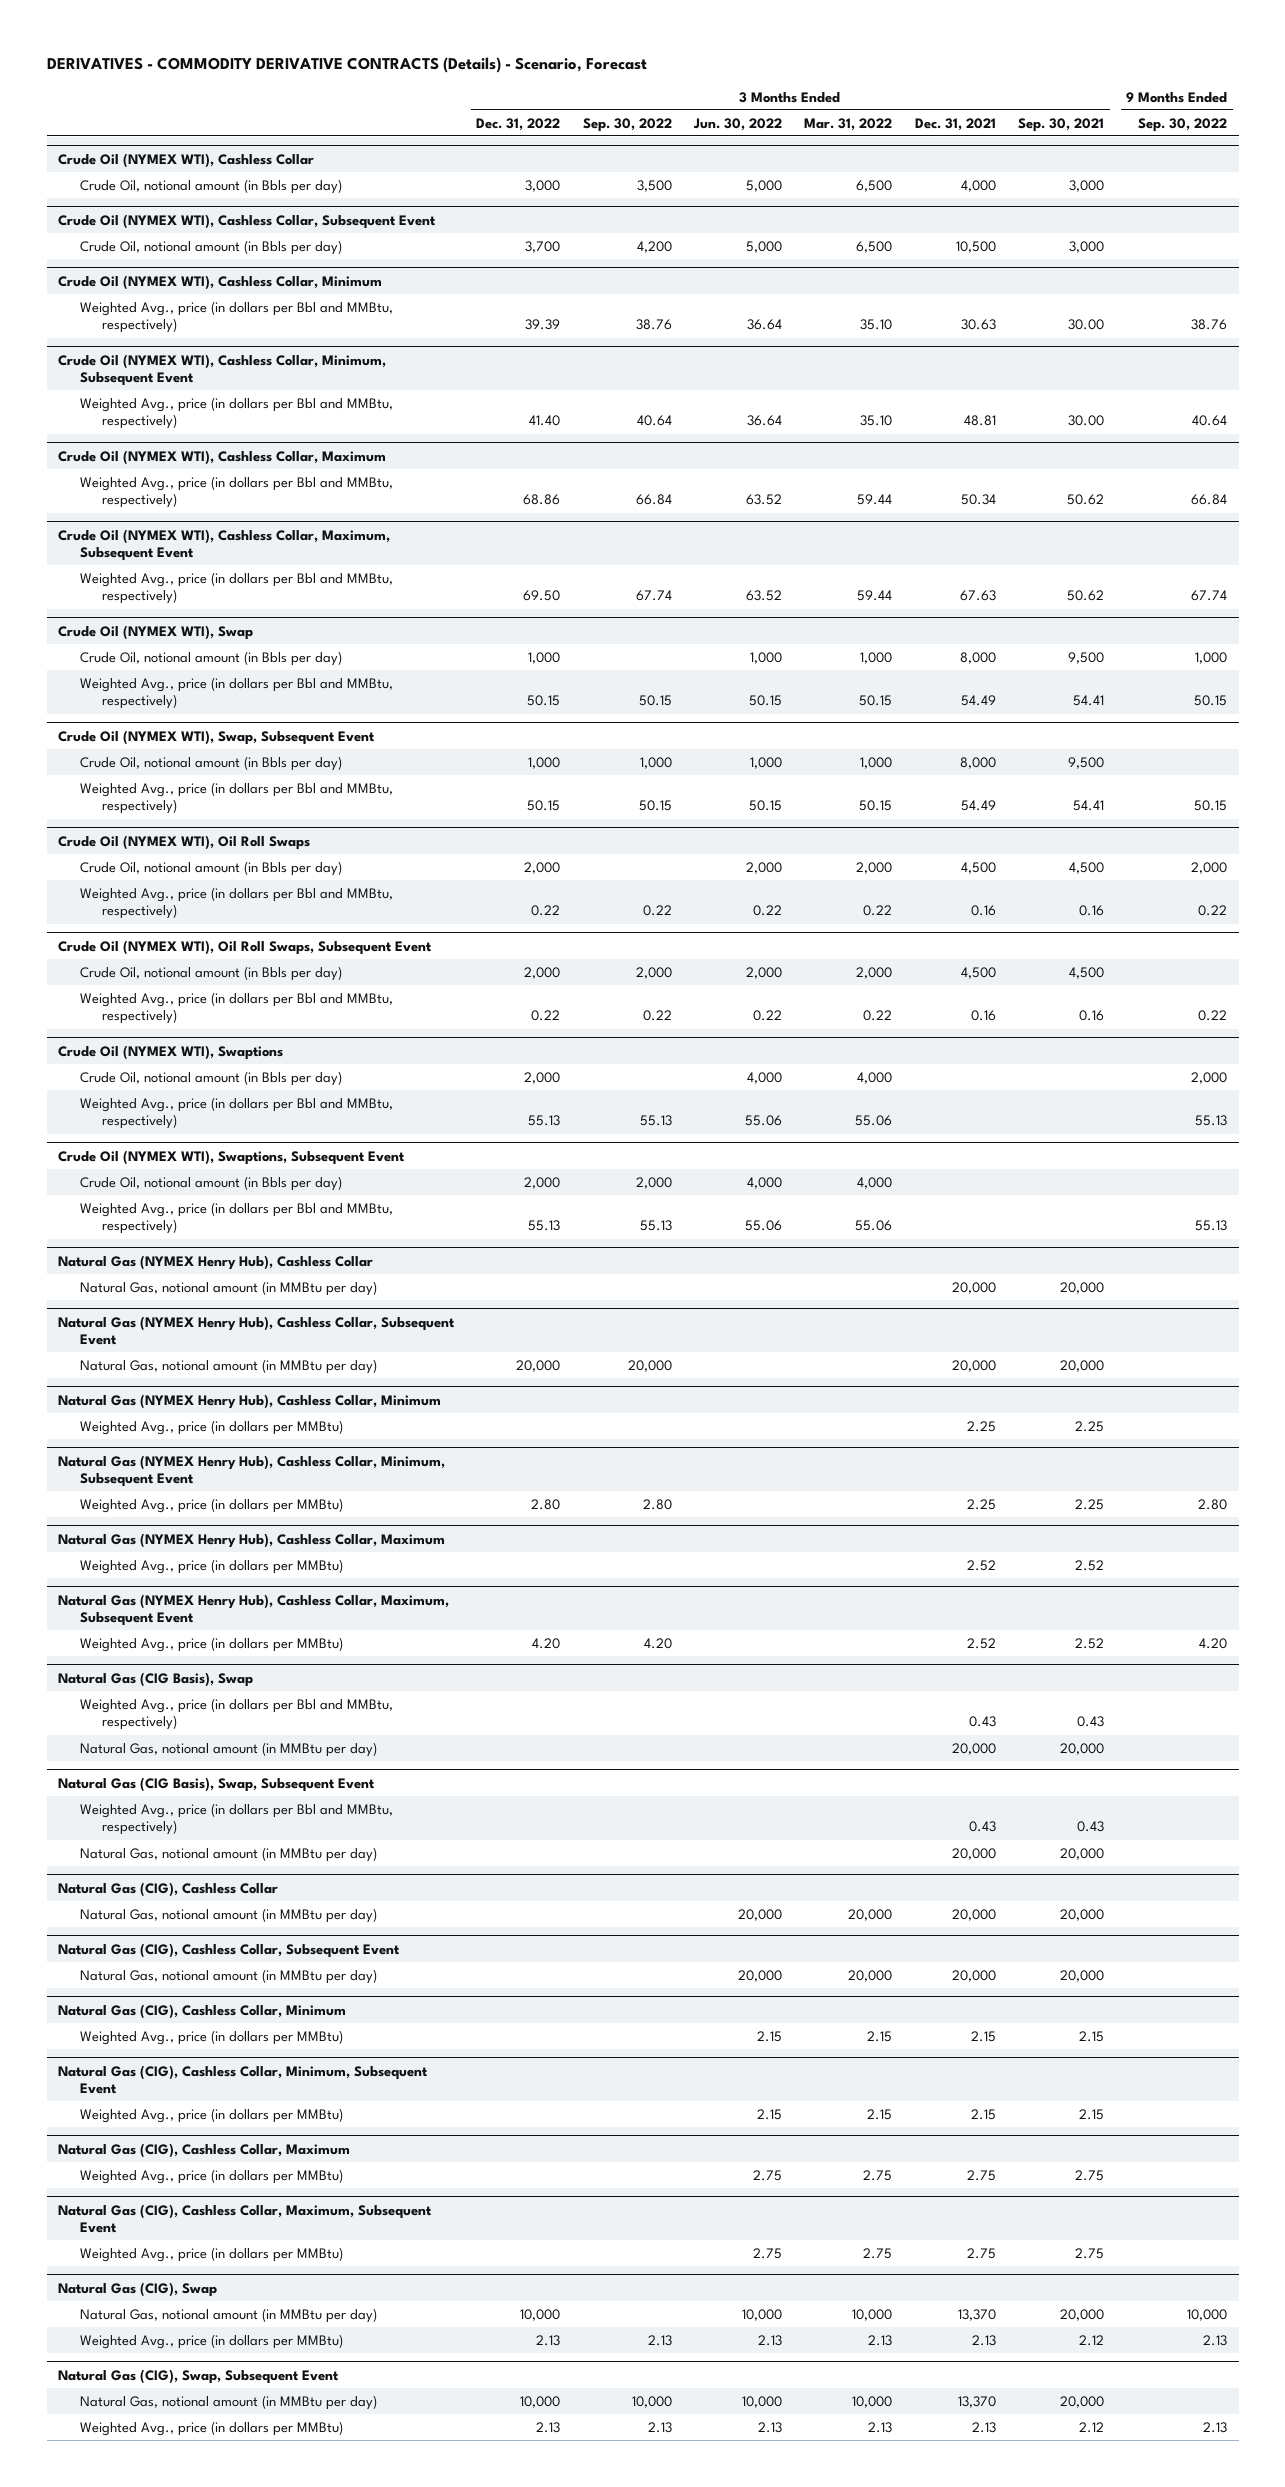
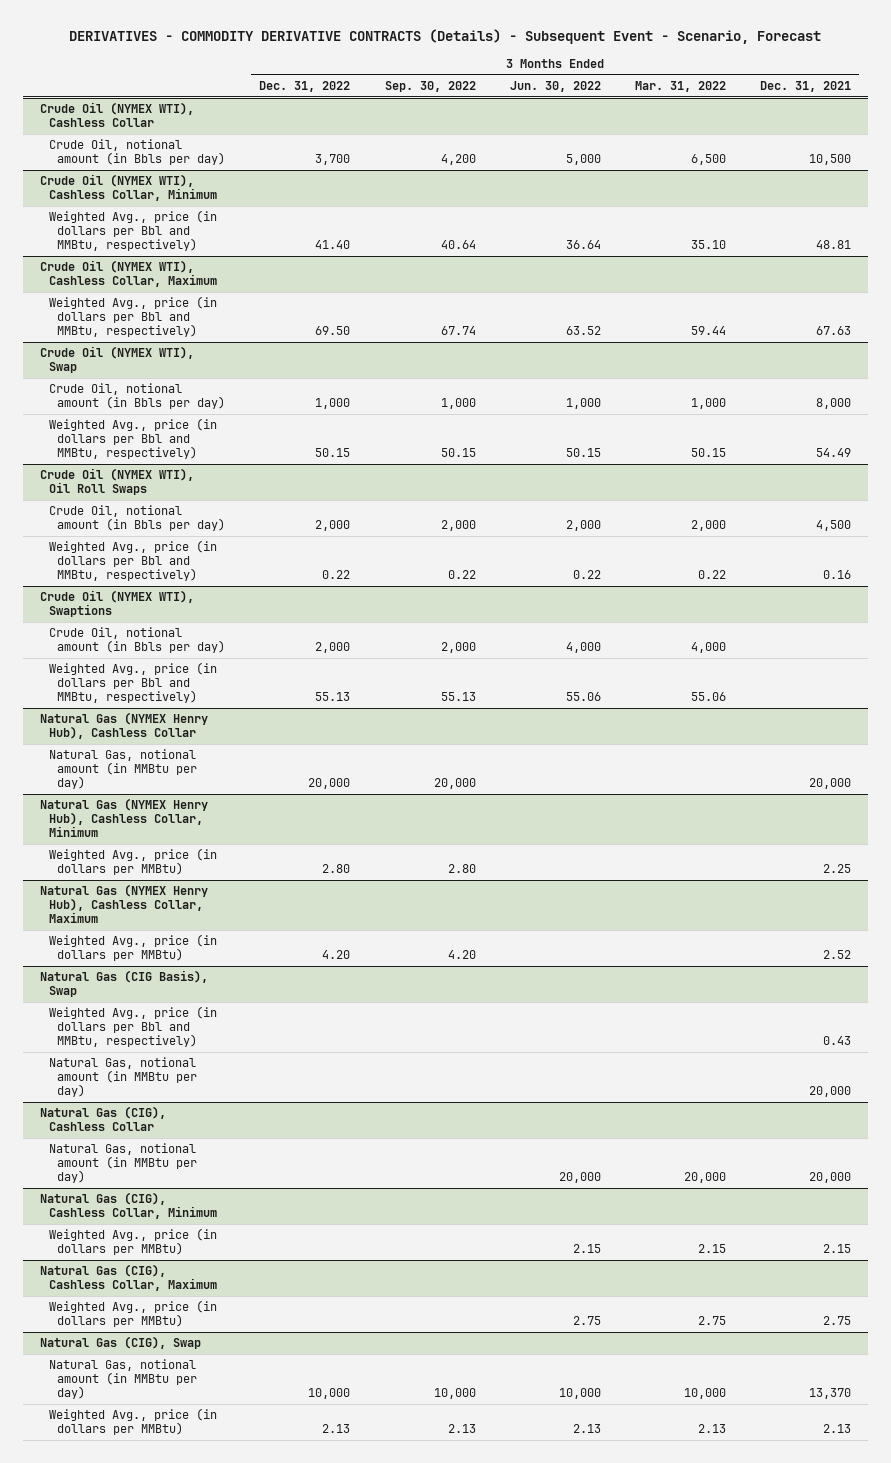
- DERIVATIVES - COMMODITY DERIVATIVE CONTRACTS (Details) - Scenario, Forecast
+ DERIVATIVES - COMMODITY DERIVATIVE CONTRACTS (Details) - Subsequent Event - Scenario, Forecast
- | 3 Months Ended Dec. 31, 2022 | 3 Months Ended Sep. 30, 2022 | 3 Months Ended Jun. 30, 2022 | 3 Months Ended Mar. 31, 2022 | 3 Months Ended Dec. 31, 2021 | 3 Months Ended Sep. 30, 2021 | 9 Months Ended Sep. 30, 2022
+ | 3 Months Ended Dec. 31, 2022 | 3 Months Ended Sep. 30, 2022 | 3 Months Ended Jun. 30, 2022 | 3 Months Ended Mar. 31, 2022 | 3 Months Ended Dec. 31, 2021
@ Crude Oil (NYMEX WTI), Cashless Collar
- Crude Oil, notional amount (in Bbls per day) | 3,000 | 3,500 | 5,000 | 6,500 | 4,000 | 3,000 |
- Crude Oil (NYMEX WTI), Cashless Collar, Subsequent Event
@ Crude Oil (NYMEX WTI), Cashless Collar, Minimum
- Weighted Avg., price (in dollars per Bbl and MMBtu, respectively) | 39.39 | 38.76 | 36.64 | 35.10 | 30.63 | 30.00 | 38.76
- Crude Oil (NYMEX WTI), Cashless Collar, Minimum, Subsequent Event
@ Crude Oil (NYMEX WTI), Cashless Collar, Maximum
- Weighted Avg., price (in dollars per Bbl and MMBtu, respectively) | 68.86 | 66.84 | 63.52 | 59.44 | 50.34 | 50.62 | 66.84
- Crude Oil (NYMEX WTI), Cashless Collar, Maximum, Subsequent Event
@ Crude Oil (NYMEX WTI), Swap
- Crude Oil, notional amount (in Bbls per day) | 1,000 | | 1,000 | 1,000 | 8,000 | 9,500 | 1,000
- Weighted Avg., price (in dollars per Bbl and MMBtu, respectively) | 50.15 | 50.15 | 50.15 | 50.15 | 54.49 | 54.41 | 50.15
- Crude Oil (NYMEX WTI), Swap, Subsequent Event
@ Crude Oil (NYMEX WTI), Oil Roll Swaps
- Crude Oil, notional amount (in Bbls per day) | 2,000 | | 2,000 | 2,000 | 4,500 | 4,500 | 2,000
- Weighted Avg., price (in dollars per Bbl and MMBtu, respectively) | 0.22 | 0.22 | 0.22 | 0.22 | 0.16 | 0.16 | 0.22
- Crude Oil (NYMEX WTI), Oil Roll Swaps, Subsequent Event
@ Crude Oil (NYMEX WTI), Swaptions
- Crude Oil, notional amount (in Bbls per day) | 2,000 | | 4,000 | 4,000 | | | 2,000
- Weighted Avg., price (in dollars per Bbl and MMBtu, respectively) | 55.13 | 55.13 | 55.06 | 55.06 | | | 55.13
- Crude Oil (NYMEX WTI), Swaptions, Subsequent Event
@ Natural Gas (NYMEX Henry Hub), Cashless Collar
- Natural Gas, notional amount (in MMBtu per day) | | | | | 20,000 | 20,000 |
- Natural Gas (NYMEX Henry Hub), Cashless Collar, Subsequent Event
@ Natural Gas (NYMEX Henry Hub), Cashless Collar, Minimum
- Weighted Avg., price (in dollars per MMBtu) | | | | | 2.25 | 2.25 |
- Natural Gas (NYMEX Henry Hub), Cashless Collar, Minimum, Subsequent Event
@ Natural Gas (NYMEX Henry Hub), Cashless Collar, Maximum
- Weighted Avg., price (in dollars per MMBtu) | | | | | 2.52 | 2.52 |
- Natural Gas (NYMEX Henry Hub), Cashless Collar, Maximum, Subsequent Event
- Natural Gas (CIG Basis), Swap, Subsequent Event
- Weighted Avg., price (in dollars per Bbl and MMBtu, respectively) | | | | | 0.43 | 0.43 |
- Natural Gas, notional amount (in MMBtu per day) | | | | | 20,000 | 20,000 |
- Natural Gas (CIG), Cashless Collar, Subsequent Event
- Natural Gas, notional amount (in MMBtu per day) | | | 20,000 | 20,000 | 20,000 | 20,000 |
- Natural Gas (CIG), Cashless Collar, Minimum, Subsequent Event
- Weighted Avg., price (in dollars per MMBtu) | | | 2.15 | 2.15 | 2.15 | 2.15 |
- Natural Gas (CIG), Cashless Collar, Maximum, Subsequent Event
- Weighted Avg., price (in dollars per MMBtu) | | | 2.75 | 2.75 | 2.75 | 2.75 |
@ Natural Gas (CIG), Swap
- Natural Gas, notional amount (in MMBtu per day) | 10,000 | | 10,000 | 10,000 | 13,370 | 20,000 | 10,000
- Weighted Avg., price (in dollars per MMBtu) | 2.13 | 2.13 | 2.13 | 2.13 | 2.13 | 2.12 | 2.13
- Natural Gas (CIG), Swap, Subsequent Event

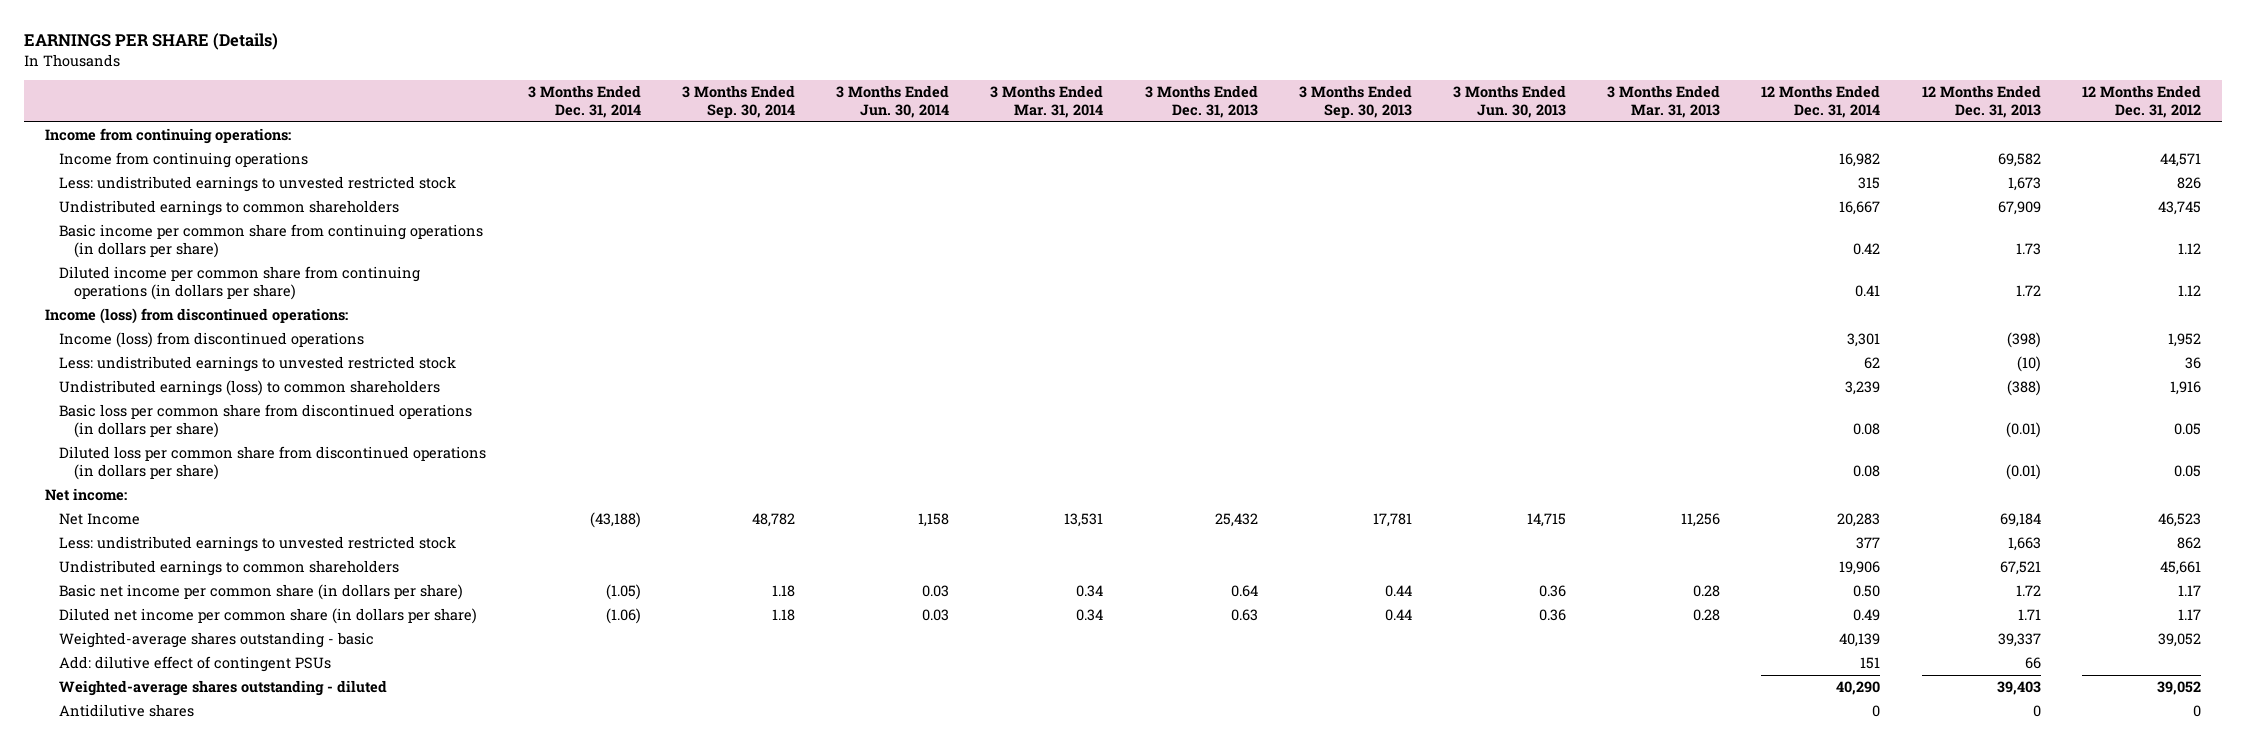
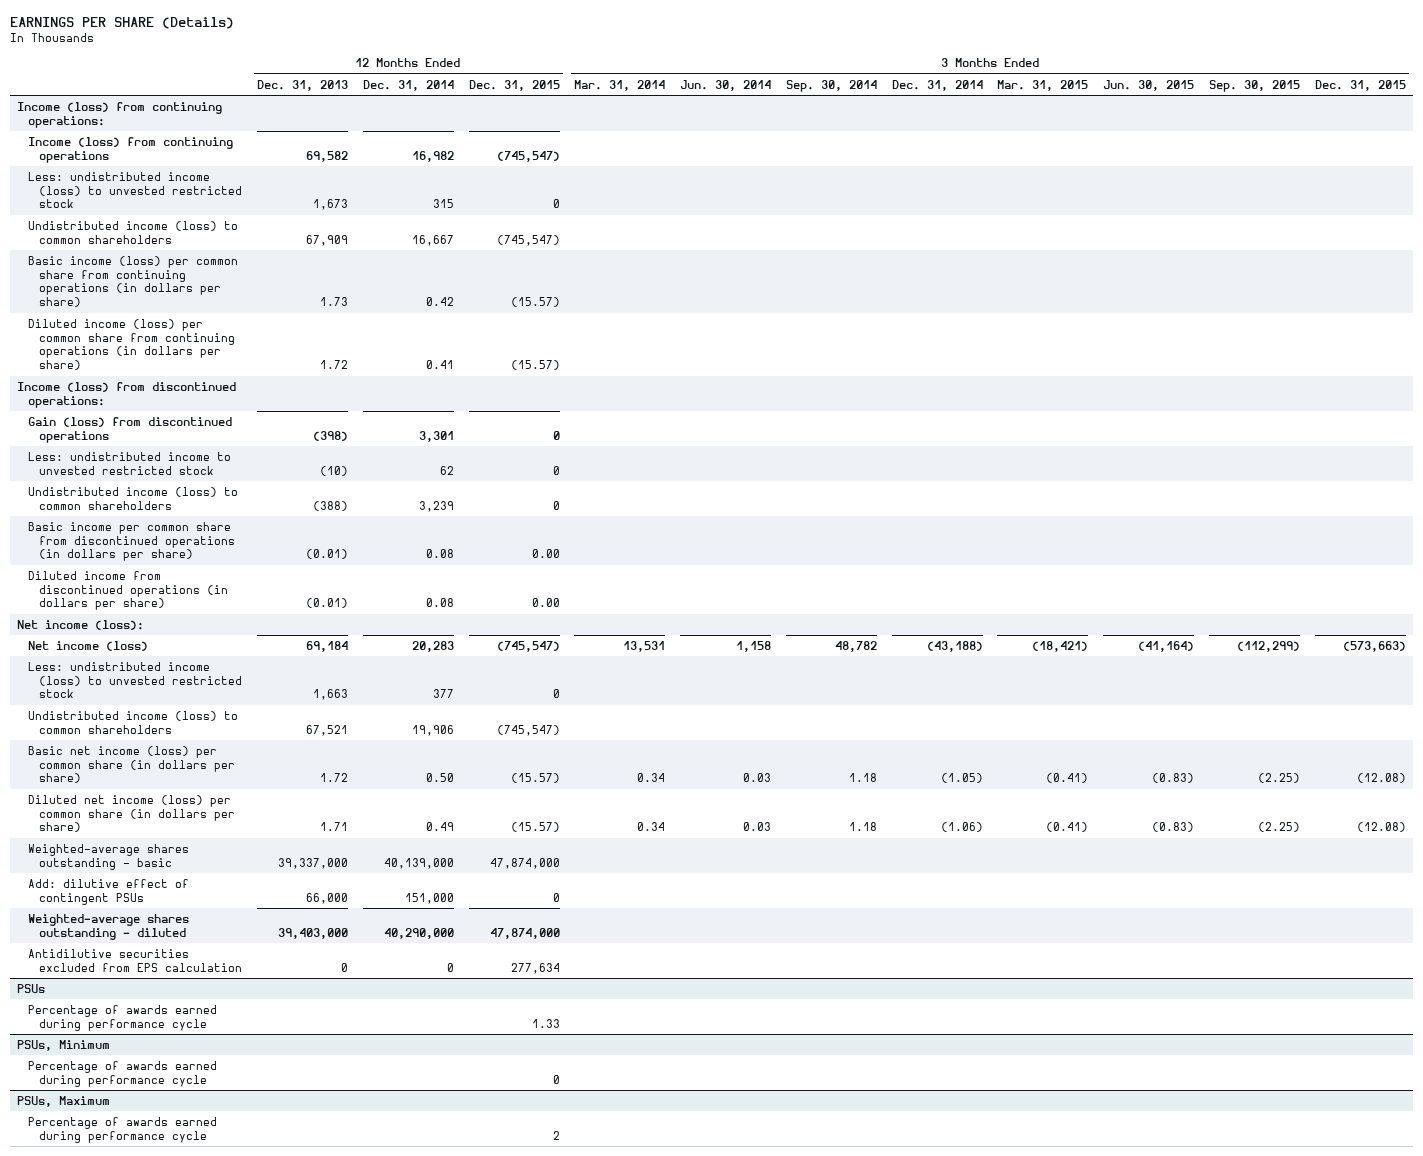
- | 3 Months Ended Dec. 31, 2014 | 3 Months Ended Sep. 30, 2014 | 3 Months Ended Jun. 30, 2014 | 3 Months Ended Mar. 31, 2014 | 3 Months Ended Dec. 31, 2013 | 3 Months Ended Sep. 30, 2013 | 3 Months Ended Jun. 30, 2013 | 3 Months Ended Mar. 31, 2013 | 12 Months Ended Dec. 31, 2014 | 12 Months Ended Dec. 31, 2013 | 12 Months Ended Dec. 31, 2012
+ | 12 Months Ended Dec. 31, 2013 | 12 Months Ended Dec. 31, 2014 | 12 Months Ended Dec. 31, 2015 | 3 Months Ended Mar. 31, 2014 | 3 Months Ended Jun. 30, 2014 | 3 Months Ended Sep. 30, 2014 | 3 Months Ended Dec. 31, 2014 | 3 Months Ended Mar. 31, 2015 | 3 Months Ended Jun. 30, 2015 | 3 Months Ended Sep. 30, 2015 | 3 Months Ended Dec. 31, 2015
- Income from continuing operations:
- Income from continuing operations | | | | | | | | | 16,982 | 69,582 | 44,571
- Less: undistributed earnings to unvested restricted stock | | | | | | | | | 315 | 1,673 | 826
- Undistributed earnings to common shareholders | | | | | | | | | 16,667 | 67,909 | 43,745
- Basic income per common share from continuing operations (in dollars per share) | | | | | | | | | 0.42 | 1.73 | 1.12
- Diluted income per common share from continuing operations (in dollars per share) | | | | | | | | | 0.41 | 1.72 | 1.12
+ Income (loss) from continuing operations:
+ Income (loss) from continuing operations | 69,582 | 16,982 | (745,547) | | | | | | | |
+ Less: undistributed income (loss) to unvested restricted stock | 1,673 | 315 | 0 | | | | | | | |
+ Undistributed income (loss) to common shareholders | 67,909 | 16,667 | (745,547) | | | | | | | |
+ Basic income (loss) per common share from continuing operations (in dollars per share) | 1.73 | 0.42 | (15.57) | | | | | | | |
+ Diluted income (loss) per common share from continuing operations (in dollars per share) | 1.72 | 0.41 | (15.57) | | | | | | | |
- Income (loss) from discontinued operations | | | | | | | | | 3,301 | (398) | 1,952
- Less: undistributed earnings to unvested restricted stock | | | | | | | | | 62 | (10) | 36
- Undistributed earnings (loss) to common shareholders | | | | | | | | | 3,239 | (388) | 1,916
- Basic loss per common share from discontinued operations (in dollars per share) | | | | | | | | | 0.08 | (0.01) | 0.05
- Diluted loss per common share from discontinued operations (in dollars per share) | | | | | | | | | 0.08 | (0.01) | 0.05
- Net income:
- Net Income | (43,188) | 48,782 | 1,158 | 13,531 | 25,432 | 17,781 | 14,715 | 11,256 | 20,283 | 69,184 | 46,523
- Less: undistributed earnings to unvested restricted stock | | | | | | | | | 377 | 1,663 | 862
- Undistributed earnings to common shareholders | | | | | | | | | 19,906 | 67,521 | 45,661
- Basic net income per common share (in dollars per share) | (1.05) | 1.18 | 0.03 | 0.34 | 0.64 | 0.44 | 0.36 | 0.28 | 0.50 | 1.72 | 1.17
- Diluted net income per common share (in dollars per share) | (1.06) | 1.18 | 0.03 | 0.34 | 0.63 | 0.44 | 0.36 | 0.28 | 0.49 | 1.71 | 1.17
- Weighted-average shares outstanding - basic | | | | | | | | | 40,139 | 39,337 | 39,052
- Add: dilutive effect of contingent PSUs | | | | | | | | | 151 | 66 |
- Weighted-average shares outstanding - diluted | | | | | | | | | 40,290 | 39,403 | 39,052
- Antidilutive shares | | | | | | | | | 0 | 0 | 0
+ Gain (loss) from discontinued operations | (398) | 3,301 | 0 | | | | | | | |
+ Less: undistributed income to unvested restricted stock | (10) | 62 | 0 | | | | | | | |
+ Undistributed income (loss) to common shareholders | (388) | 3,239 | 0 | | | | | | | |
+ Basic income per common share from discontinued operations (in dollars per share) | (0.01) | 0.08 | 0.00 | | | | | | | |
+ Diluted income from discontinued operations (in dollars per share) | (0.01) | 0.08 | 0.00 | | | | | | | |
+ Net income (loss):
+ Net income (loss) | 69,184 | 20,283 | (745,547) | 13,531 | 1,158 | 48,782 | (43,188) | (18,421) | (41,164) | (112,299) | (573,663)
+ Less: undistributed income (loss) to unvested restricted stock | 1,663 | 377 | 0 | | | | | | | |
+ Undistributed income (loss) to common shareholders | 67,521 | 19,906 | (745,547) | | | | | | | |
+ Basic net income (loss) per common share (in dollars per share) | 1.72 | 0.50 | (15.57) | 0.34 | 0.03 | 1.18 | (1.05) | (0.41) | (0.83) | (2.25) | (12.08)
+ Diluted net income (loss) per common share (in dollars per share) | 1.71 | 0.49 | (15.57) | 0.34 | 0.03 | 1.18 | (1.06) | (0.41) | (0.83) | (2.25) | (12.08)
+ Weighted-average shares outstanding - basic | 39,337,000 | 40,139,000 | 47,874,000 | | | | | | | |
+ Add: dilutive effect of contingent PSUs | 66,000 | 151,000 | 0 | | | | | | | |
+ Weighted-average shares outstanding - diluted | 39,403,000 | 40,290,000 | 47,874,000 | | | | | | | |
+ Antidilutive securities excluded from EPS calculation | 0 | 0 | 277,634 | | | | | | | |
+ PSUs
+ Percentage of awards earned during performance cycle | | | 1.33 | | | | | | | |
+ PSUs, Minimum
+ Percentage of awards earned during performance cycle | | | 0 | | | | | | | |
+ PSUs, Maximum
+ Percentage of awards earned during performance cycle | | | 2 | | | | | | | |

